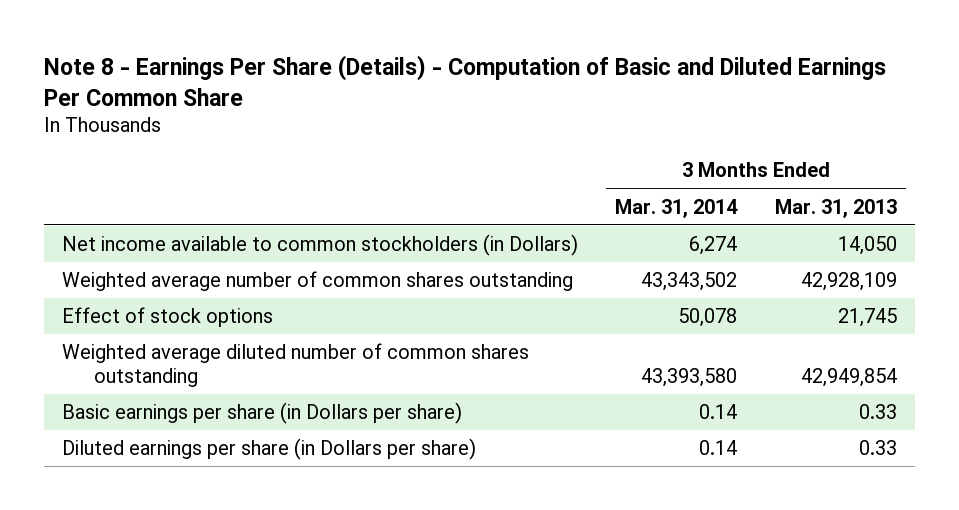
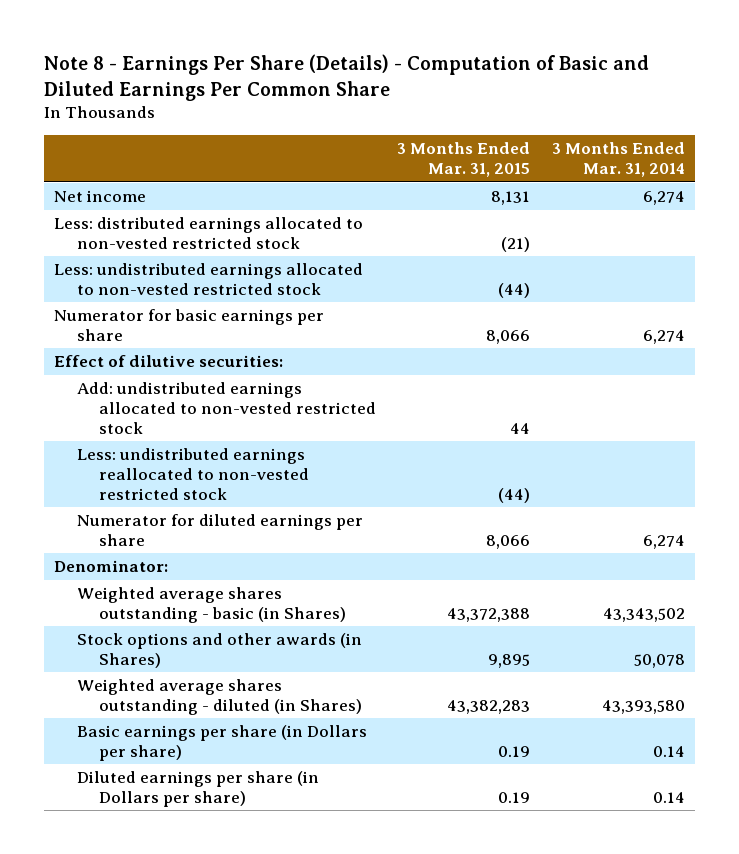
- | 3 Months Ended Mar. 31, 2014 | 3 Months Ended Mar. 31, 2013
+ | 3 Months Ended Mar. 31, 2015 | 3 Months Ended Mar. 31, 2014
- Net income available to common stockholders (in Dollars) | 6,274 | 14,050
- Weighted average number of common shares outstanding | 43,343,502 | 42,928,109
- Effect of stock options | 50,078 | 21,745
- Weighted average diluted number of common shares outstanding | 43,393,580 | 42,949,854
+ Net income | 8,131 | 6,274
+ Less: distributed earnings allocated to non-vested restricted stock | (21) |
+ Less: undistributed earnings allocated to non-vested restricted stock | (44) |
+ Numerator for basic earnings per share | 8,066 | 6,274
+ Effect of dilutive securities:
+ Add: undistributed earnings allocated to non-vested restricted stock | 44 |
+ Less: undistributed earnings reallocated to non-vested restricted stock | (44) |
+ Numerator for diluted earnings per share | 8,066 | 6,274
+ Denominator:
+ Weighted average shares outstanding - basic (in Shares) | 43,372,388 | 43,343,502
+ Stock options and other awards (in Shares) | 9,895 | 50,078
+ Weighted average shares outstanding - diluted (in Shares) | 43,382,283 | 43,393,580

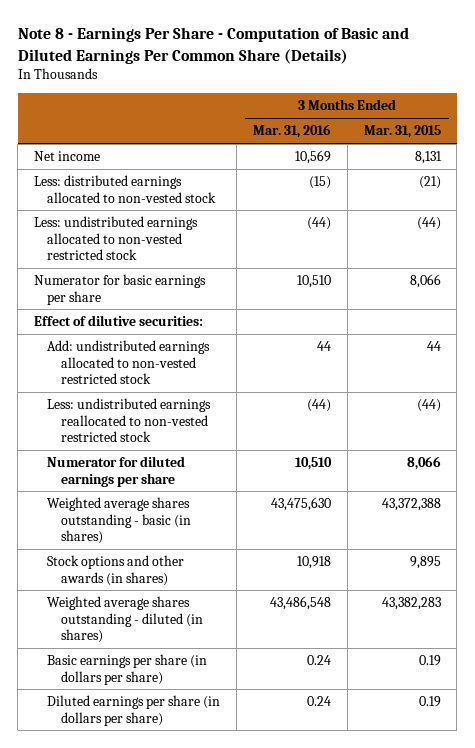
- Note 8 - Earnings Per Share (Details) - Computation of Basic and Diluted Earnings Per Common Share
+ Note 8 - Earnings Per Share - Computation of Basic and Diluted Earnings Per Common Share (Details)
- | 3 Months Ended Mar. 31, 2015 | 3 Months Ended Mar. 31, 2014
+ | 3 Months Ended Mar. 31, 2016 | 3 Months Ended Mar. 31, 2015
- Less: distributed earnings allocated to non-vested restricted stock | (21) |
+ Less: distributed earnings allocated to non-vested stock | (15) | (21)
- Denominator:
- Weighted average shares outstanding - basic (in Shares) | 43,372,388 | 43,343,502
- Stock options and other awards (in Shares) | 9,895 | 50,078
- Weighted average shares outstanding - diluted (in Shares) | 43,382,283 | 43,393,580
- Basic earnings per share (in Dollars per share) | 0.19 | 0.14
- Diluted earnings per share (in Dollars per share) | 0.19 | 0.14
+ Weighted average shares outstanding - basic (in shares) | 43,475,630 | 43,372,388
+ Stock options and other awards (in shares) | 10,918 | 9,895
+ Weighted average shares outstanding - diluted (in shares) | 43,486,548 | 43,382,283
+ Basic earnings per share (in dollars per share) | 0.24 | 0.19
+ Diluted earnings per share (in dollars per share) | 0.24 | 0.19

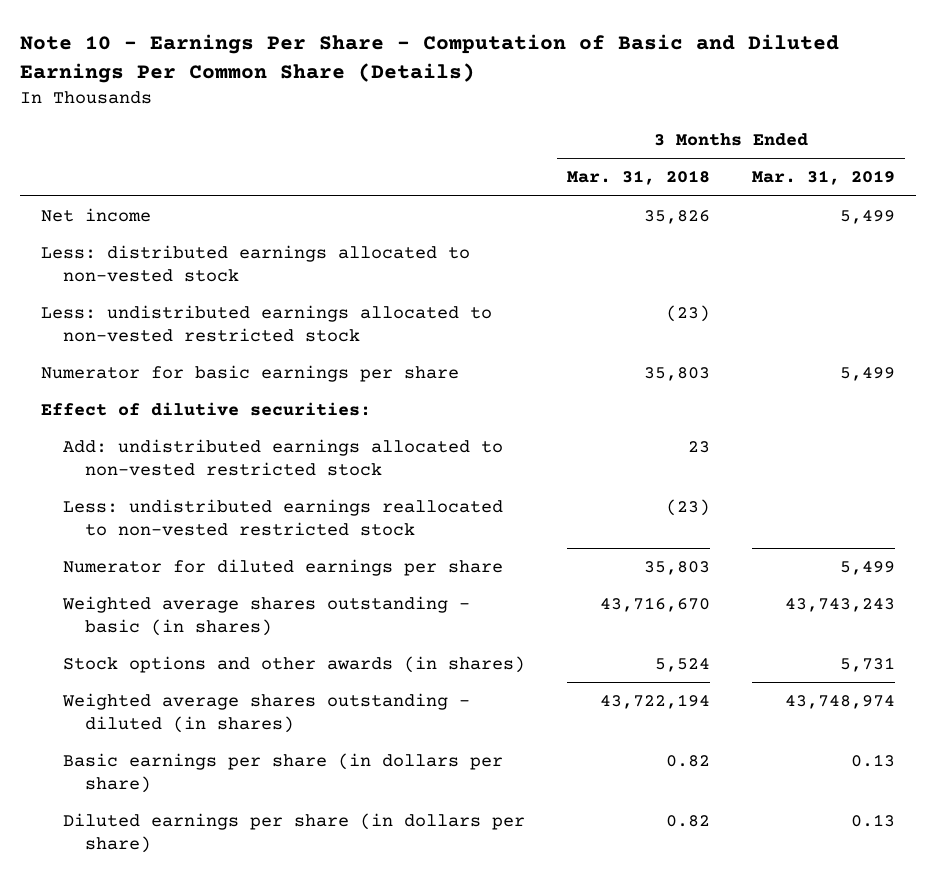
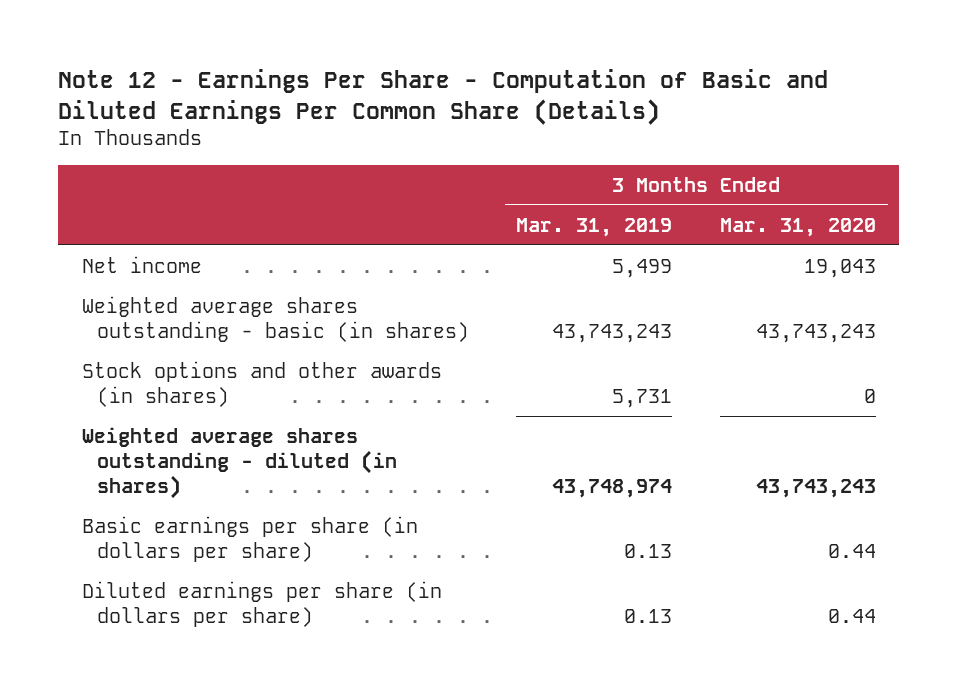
- Note 10 - Earnings Per Share - Computation of Basic and Diluted Earnings Per Common Share (Details)
+ Note 12 - Earnings Per Share - Computation of Basic and Diluted Earnings Per Common Share (Details)
- | 3 Months Ended Mar. 31, 2018 | 3 Months Ended Mar. 31, 2019
+ | 3 Months Ended Mar. 31, 2019 | 3 Months Ended Mar. 31, 2020
- Less: distributed earnings allocated to non-vested stock
- Less: undistributed earnings allocated to non-vested restricted stock | (23) |
- Numerator for basic earnings per share | 35,803 | 5,499
- Effect of dilutive securities:
- Add: undistributed earnings allocated to non-vested restricted stock | 23 |
- Less: undistributed earnings reallocated to non-vested restricted stock | (23) |
- Numerator for diluted earnings per share | 35,803 | 5,499

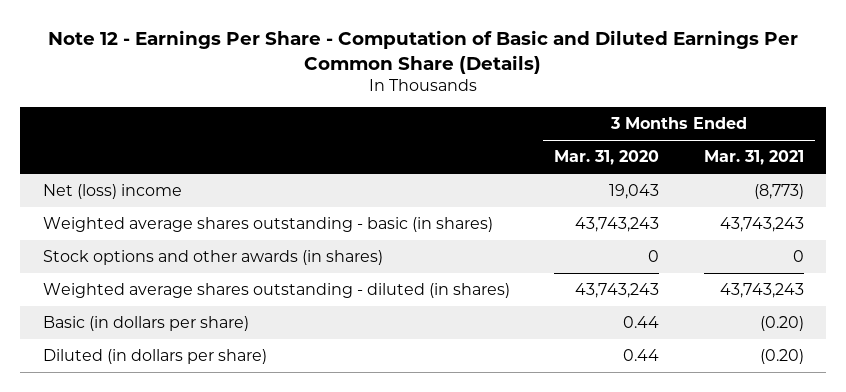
- | 3 Months Ended Mar. 31, 2019 | 3 Months Ended Mar. 31, 2020
+ | 3 Months Ended Mar. 31, 2020 | 3 Months Ended Mar. 31, 2021
- Net income | 5,499 | 19,043
+ Net (loss) income | 19,043 | (8,773)
- Basic earnings per share (in dollars per share) | 0.13 | 0.44
- Diluted earnings per share (in dollars per share) | 0.13 | 0.44
+ Basic (in dollars per share) | 0.44 | (0.20)
+ Diluted (in dollars per share) | 0.44 | (0.20)

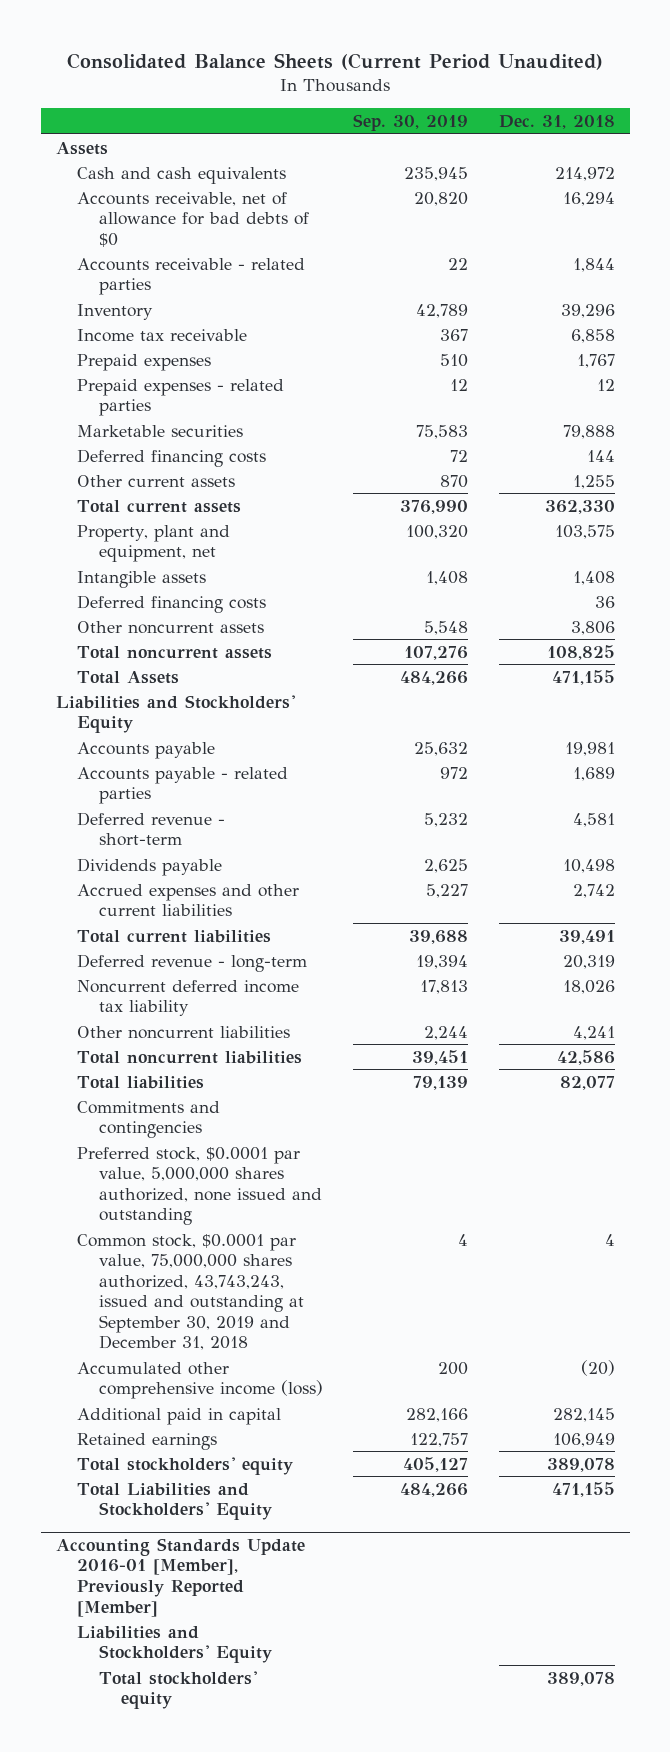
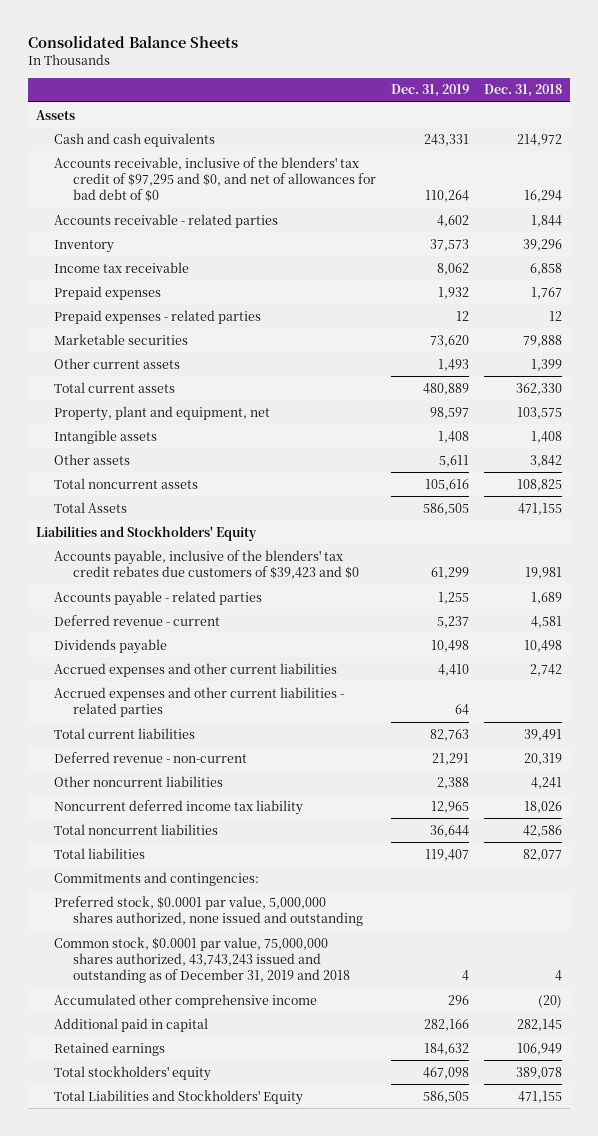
- Consolidated Balance Sheets (Current Period Unaudited)
+ Consolidated Balance Sheets
- | Sep. 30, 2019 | Dec. 31, 2018
+ | Dec. 31, 2019 | Dec. 31, 2018
- Accounts receivable, net of allowance for bad debts of $0 | 20,820 | 16,294
+ Accounts receivable, inclusive of the blenders' tax credit of $97,295 and $0, and net of allowances for bad debt of $0 | 110,264 | 16,294
- Deferred financing costs | 72 | 144
- Other current assets | 870 | 1,255
+ Other current assets | 1,493 | 1,399
- Deferred financing costs | | 36
- Other noncurrent assets | 5,548 | 3,806
+ Other assets | 5,611 | 3,842
- Accounts payable | 25,632 | 19,981
+ Accounts payable, inclusive of the blenders' tax credit rebates due customers of $39,423 and $0 | 61,299 | 19,981
- Deferred revenue - short-term | 5,232 | 4,581
+ Deferred revenue - current | 5,237 | 4,581
+ Accrued expenses and other current liabilities - related parties | 64 |
- Deferred revenue - long-term | 19,394 | 20,319
+ Deferred revenue - non-current | 21,291 | 20,319
moved down: Noncurrent deferred income tax liability | 12,965 | 18,026
- Commitments and contingencies
+ Commitments and contingencies:
- Common stock, $0.0001 par value, 75,000,000 shares authorized, 43,743,243, issued and outstanding at September 30, 2019 and December 31, 2018 | 4 | 4
- Accumulated other comprehensive income (loss) | 200 | (20)
+ Common stock, $0.0001 par value, 75,000,000 shares authorized, 43,743,243 issued and outstanding as of December 31, 2019 and 2018 | 4 | 4
+ Accumulated other comprehensive income | 296 | (20)
- Accounting Standards Update 2016-01 [Member], Previously Reported [Member]
- Liabilities and Stockholders' Equity
- Total stockholders' equity | | 389,078

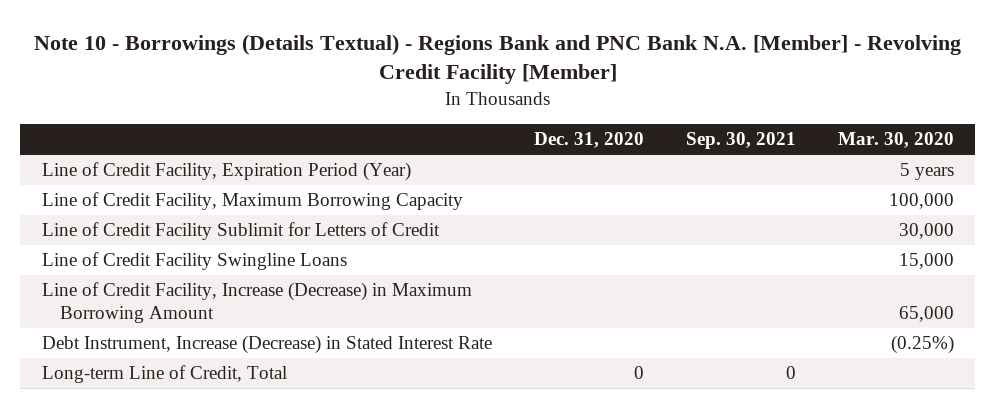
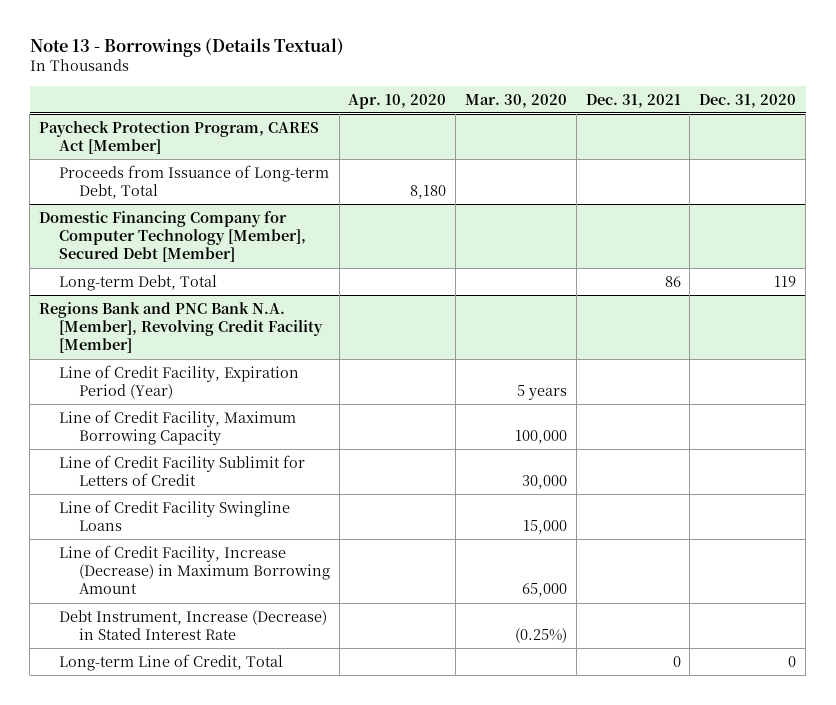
- Note 10 - Borrowings (Details Textual) - Regions Bank and PNC Bank N.A. [Member] - Revolving Credit Facility [Member]
+ Note 13 - Borrowings (Details Textual)
- | Dec. 31, 2020 | Sep. 30, 2021 | Mar. 30, 2020
+ | Apr. 10, 2020 | Mar. 30, 2020 | Dec. 31, 2021 | Dec. 31, 2020
+ Paycheck Protection Program, CARES Act [Member]
+ Proceeds from Issuance of Long-term Debt, Total | 8,180 | | |
+ Domestic Financing Company for Computer Technology [Member], Secured Debt [Member]
+ Long-term Debt, Total | | | 86 | 119
+ Regions Bank and PNC Bank N.A. [Member], Revolving Credit Facility [Member]

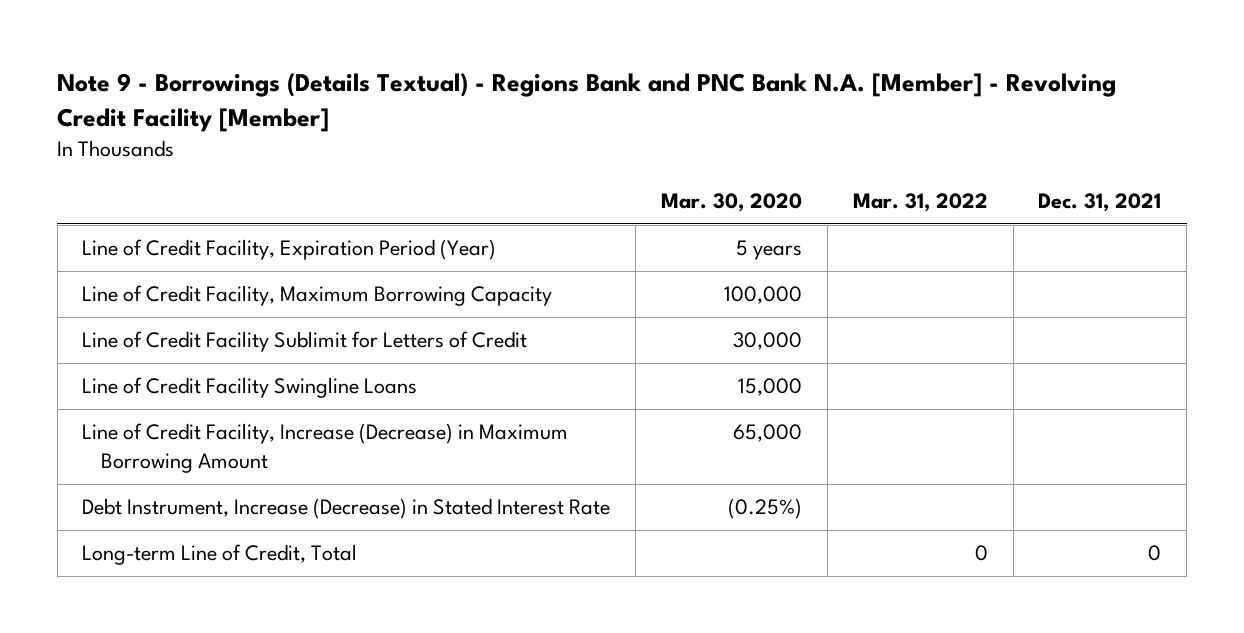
- Note 13 - Borrowings (Details Textual)
+ Note 9 - Borrowings (Details Textual) - Regions Bank and PNC Bank N.A. [Member] - Revolving Credit Facility [Member]
- | Apr. 10, 2020 | Mar. 30, 2020 | Dec. 31, 2021 | Dec. 31, 2020
+ | Mar. 30, 2020 | Mar. 31, 2022 | Dec. 31, 2021
- Paycheck Protection Program, CARES Act [Member]
- Proceeds from Issuance of Long-term Debt, Total | 8,180 | | |
- Domestic Financing Company for Computer Technology [Member], Secured Debt [Member]
- Long-term Debt, Total | | | 86 | 119
- Regions Bank and PNC Bank N.A. [Member], Revolving Credit Facility [Member]

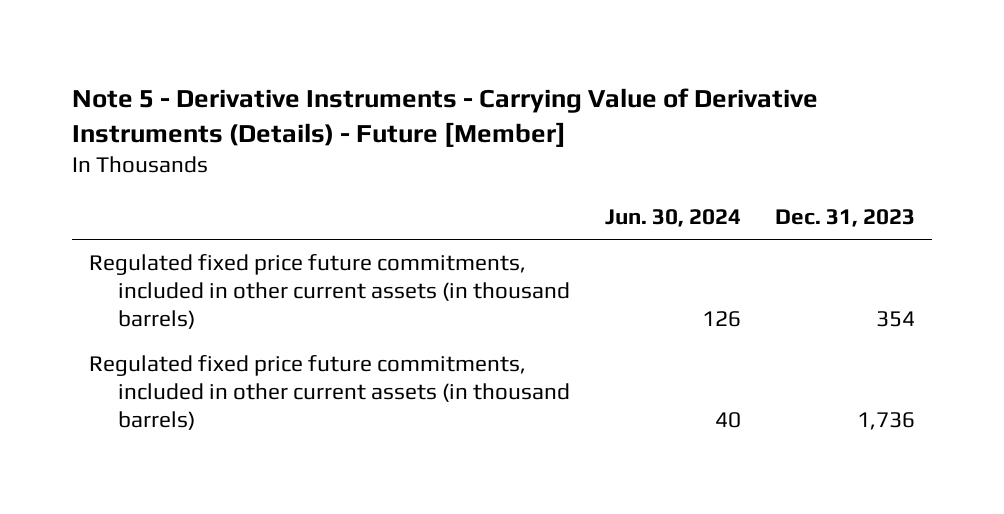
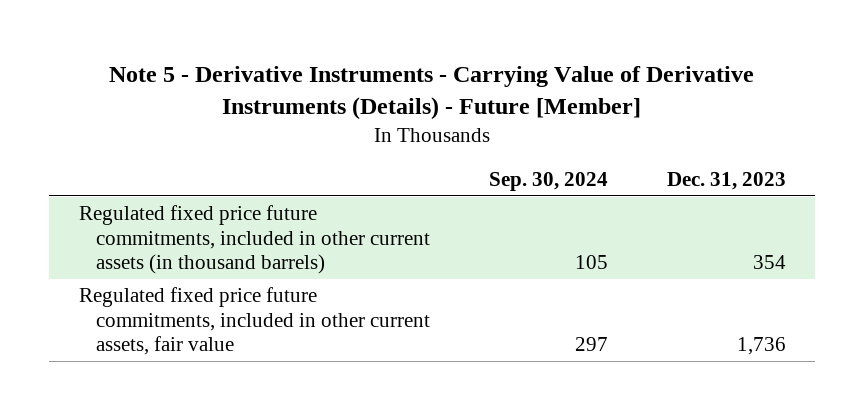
- | Jun. 30, 2024 | Dec. 31, 2023
+ | Sep. 30, 2024 | Dec. 31, 2023
- Regulated fixed price future commitments, included in other current assets (in thousand barrels) | 40 | 1,736
+ Regulated fixed price future commitments, included in other current assets, fair value | 297 | 1,736

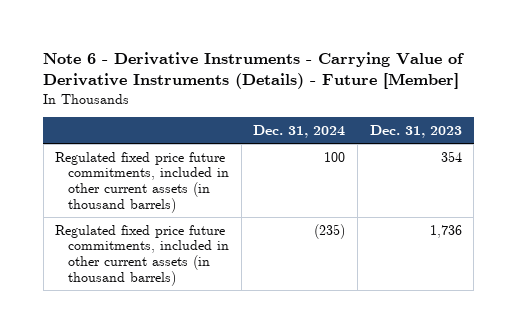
- Note 5 - Derivative Instruments - Carrying Value of Derivative Instruments (Details) - Future [Member]
+ Note 6 - Derivative Instruments - Carrying Value of Derivative Instruments (Details) - Future [Member]
- | Sep. 30, 2024 | Dec. 31, 2023
+ | Dec. 31, 2024 | Dec. 31, 2023
- Regulated fixed price future commitments, included in other current assets, fair value | 297 | 1,736
+ Regulated fixed price future commitments, included in other current assets (in thousand barrels) | (235) | 1,736

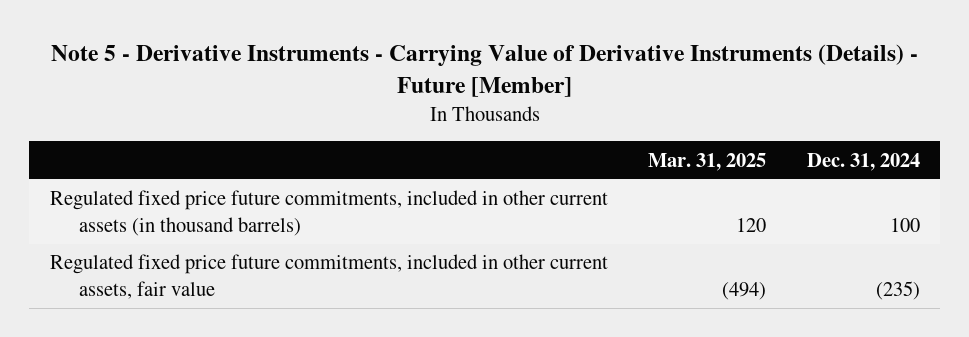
- Note 6 - Derivative Instruments - Carrying Value of Derivative Instruments (Details) - Future [Member]
+ Note 5 - Derivative Instruments - Carrying Value of Derivative Instruments (Details) - Future [Member]
- | Dec. 31, 2024 | Dec. 31, 2023
+ | Mar. 31, 2025 | Dec. 31, 2024
- Regulated fixed price future commitments, included in other current assets (in thousand barrels) | (235) | 1,736
+ Regulated fixed price future commitments, included in other current assets, fair value | (494) | (235)

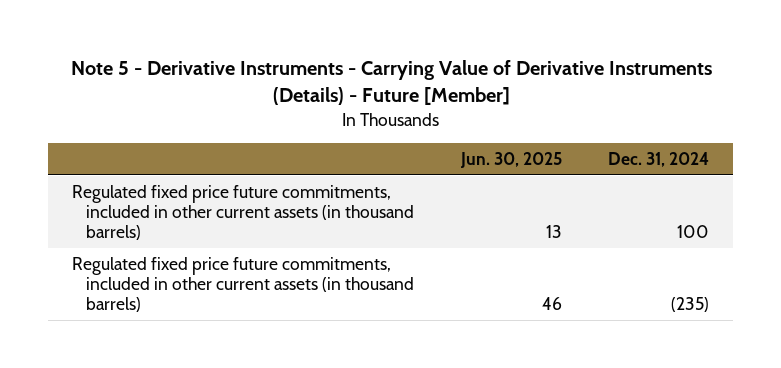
- | Mar. 31, 2025 | Dec. 31, 2024
+ | Jun. 30, 2025 | Dec. 31, 2024
- Regulated fixed price future commitments, included in other current assets, fair value | (494) | (235)
+ Regulated fixed price future commitments, included in other current assets (in thousand barrels) | 46 | (235)

